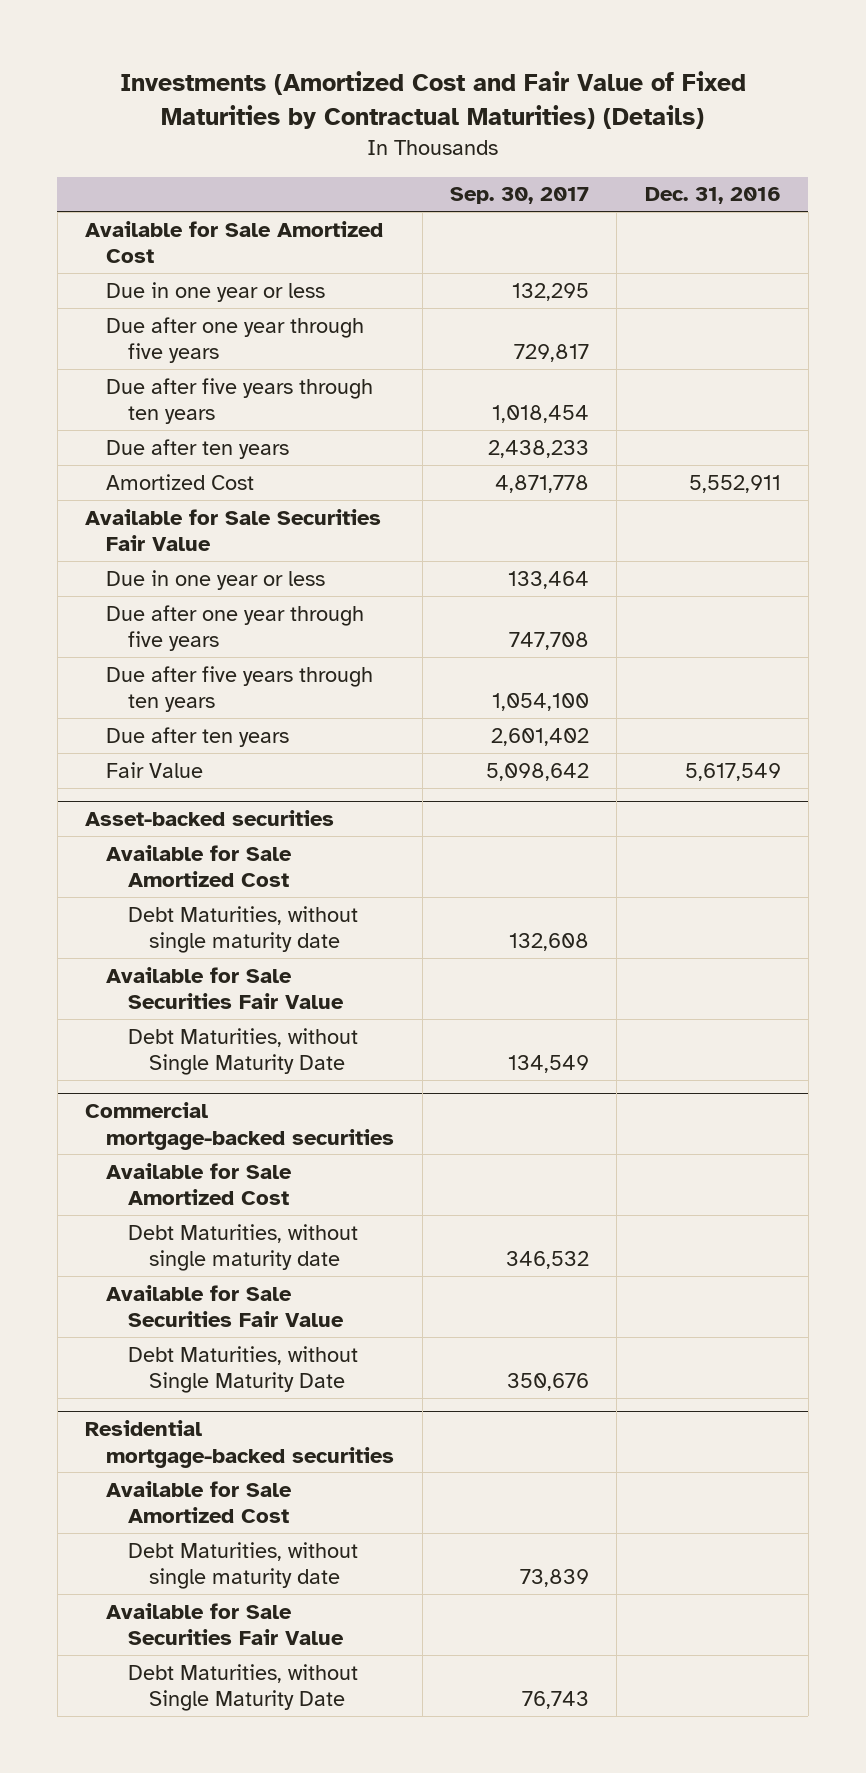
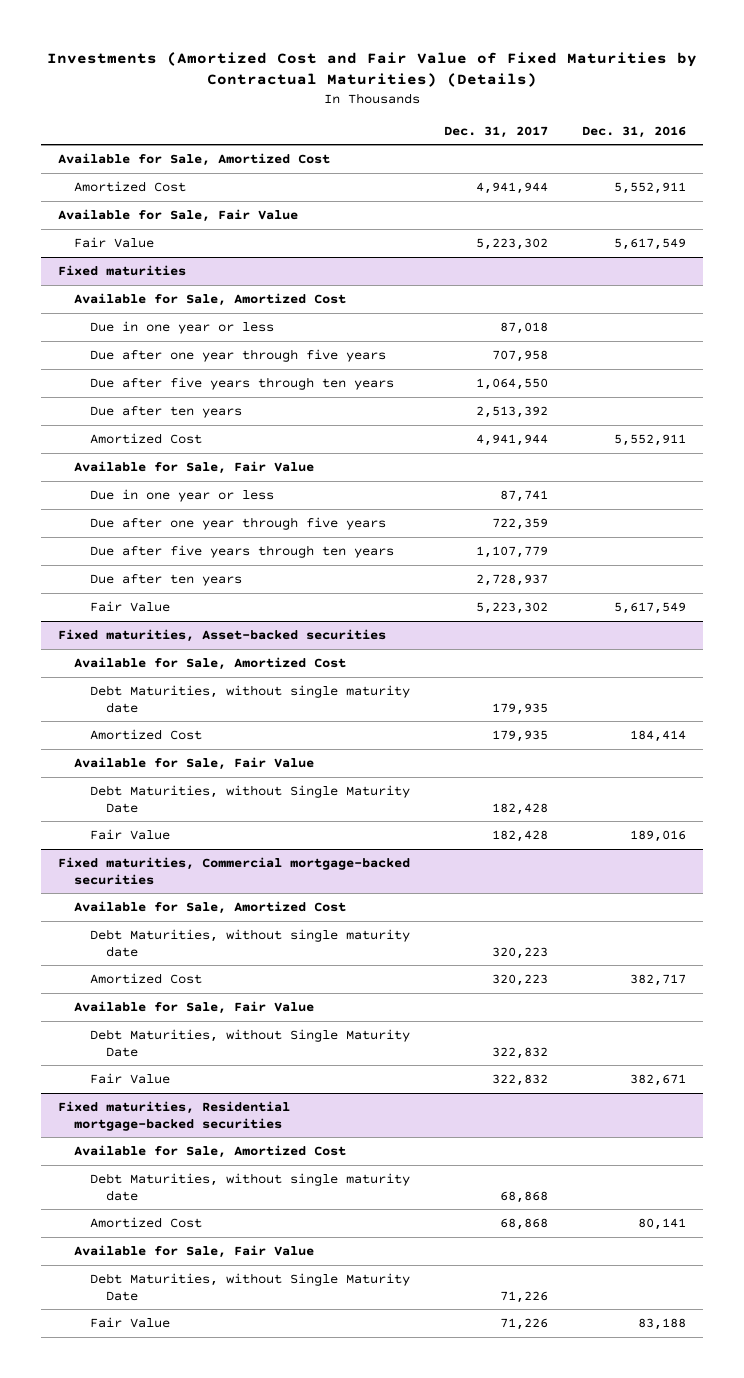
- | Sep. 30, 2017 | Dec. 31, 2016
+ | Dec. 31, 2017 | Dec. 31, 2016
- Available for Sale Amortized Cost
- Due in one year or less | 132,295 |
- Due after one year through five years | 729,817 |
- Due after five years through ten years | 1,018,454 |
- Due after ten years | 2,438,233 |
+ Available for Sale, Amortized Cost
- Available for Sale Securities Fair Value
- Due in one year or less | 133,464 |
- Due after one year through five years | 747,708 |
- Due after five years through ten years | 1,054,100 |
- Due after ten years | 2,601,402 |
+ Available for Sale, Fair Value
- Asset-backed securities
- Available for Sale Amortized Cost
+ Fixed maturities
+ Available for Sale, Amortized Cost
+ Due in one year or less | 87,018 |
+ Due after one year through five years | 707,958 |
+ Due after five years through ten years | 1,064,550 |
+ Due after ten years | 2,513,392 |
+ Amortized Cost | 4,941,944 | 5,552,911
+ Available for Sale, Fair Value
+ Due in one year or less | 87,741 |
+ Due after one year through five years | 722,359 |
+ Due after five years through ten years | 1,107,779 |
+ Due after ten years | 2,728,937 |
+ Fair Value | 5,223,302 | 5,617,549
+ Fixed maturities, Asset-backed securities
+ Available for Sale, Amortized Cost
- Available for Sale Securities Fair Value
+ Amortized Cost | 179,935 | 184,414
+ Available for Sale, Fair Value
- Commercial mortgage-backed securities
- Available for Sale Amortized Cost
+ Fair Value | 182,428 | 189,016
+ Fixed maturities, Commercial mortgage-backed securities
+ Available for Sale, Amortized Cost
- Available for Sale Securities Fair Value
+ Amortized Cost | 320,223 | 382,717
+ Available for Sale, Fair Value
- Residential mortgage-backed securities
- Available for Sale Amortized Cost
+ Fair Value | 322,832 | 382,671
+ Fixed maturities, Residential mortgage-backed securities
+ Available for Sale, Amortized Cost
- Available for Sale Securities Fair Value
+ Amortized Cost | 68,868 | 80,141
+ Available for Sale, Fair Value
+ Fair Value | 71,226 | 83,188

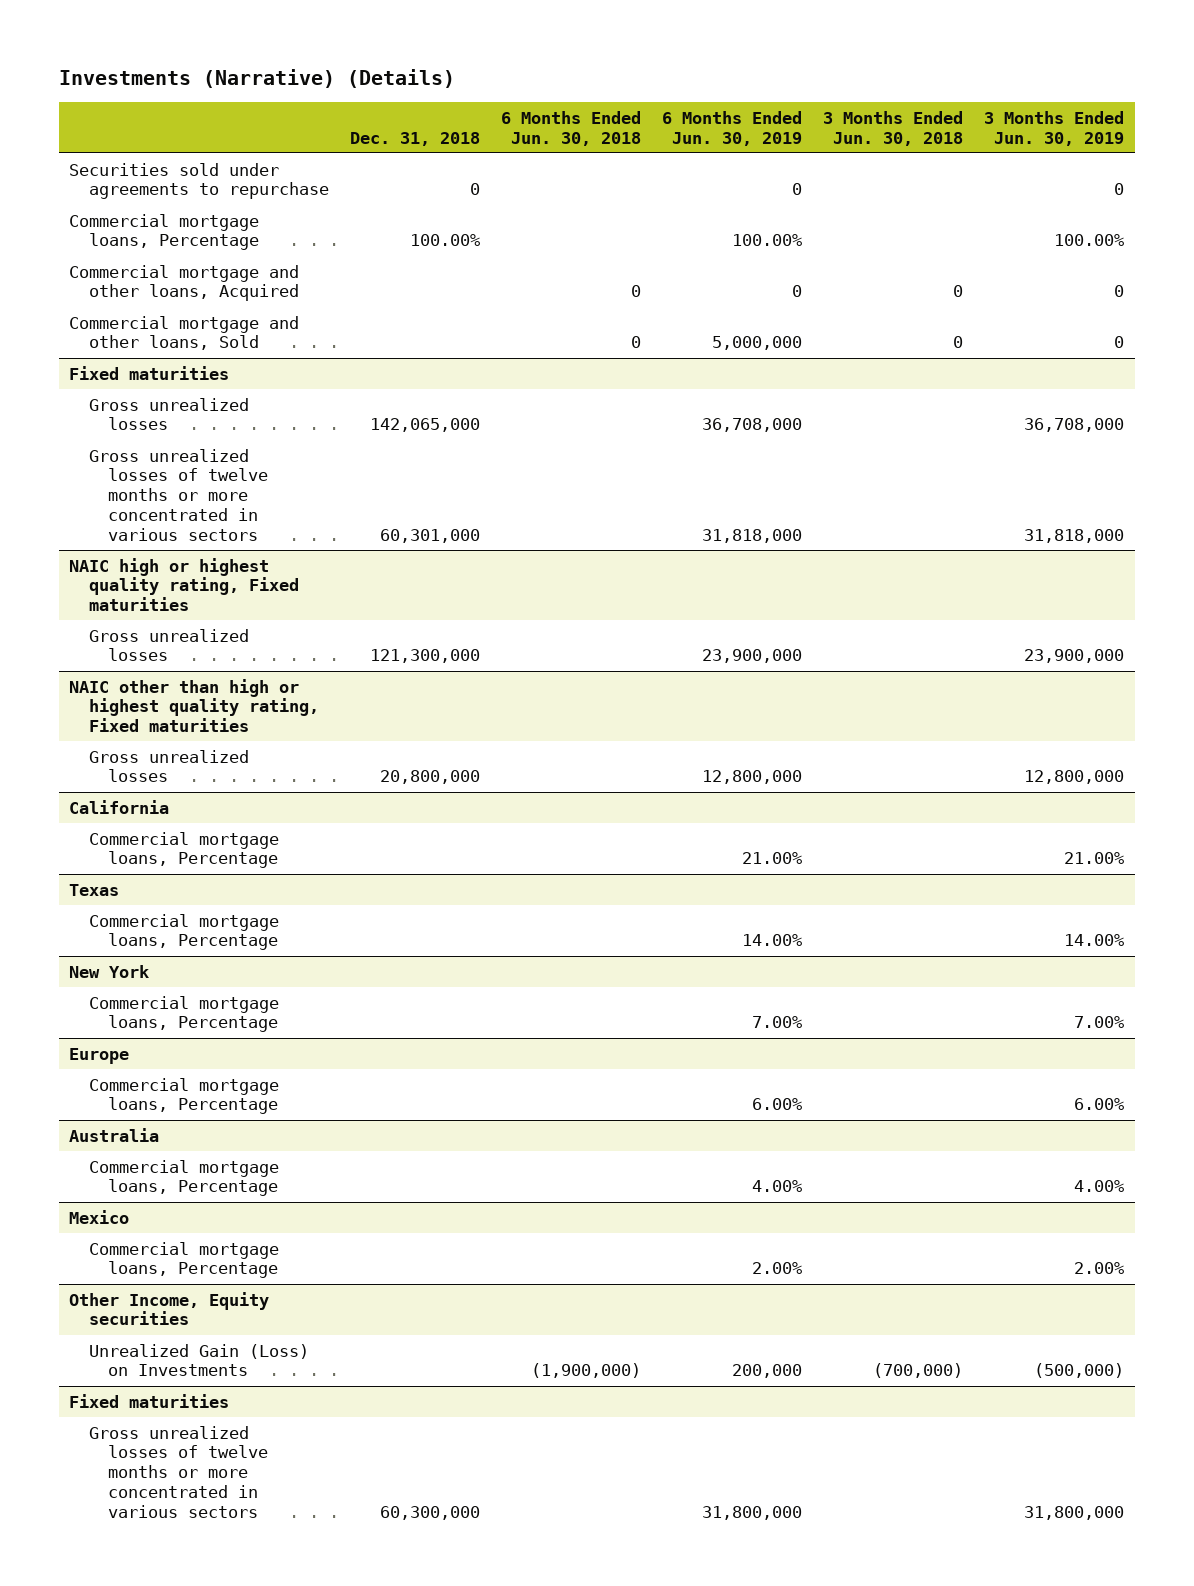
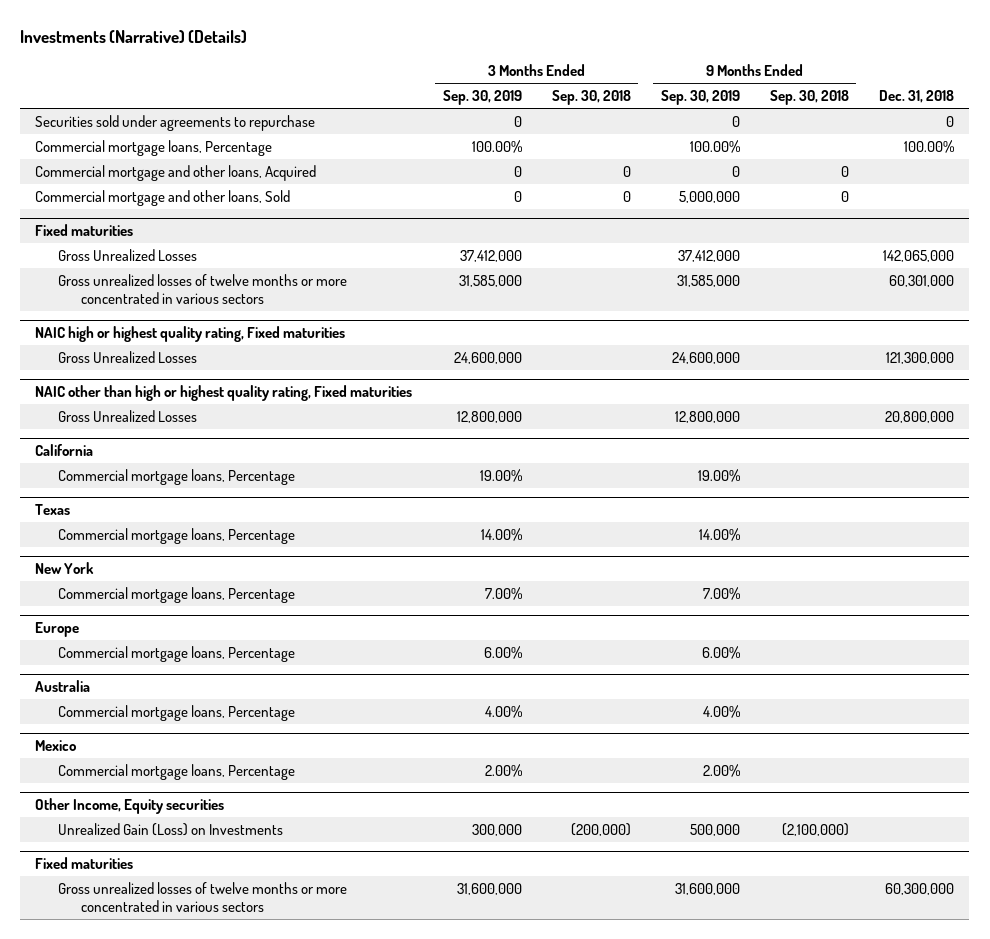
- | Dec. 31, 2018 | 6 Months Ended Jun. 30, 2018 | 6 Months Ended Jun. 30, 2019 | 3 Months Ended Jun. 30, 2018 | 3 Months Ended Jun. 30, 2019
+ | 3 Months Ended Sep. 30, 2019 | 3 Months Ended Sep. 30, 2018 | 9 Months Ended Sep. 30, 2019 | 9 Months Ended Sep. 30, 2018 | Dec. 31, 2018
@ Fixed maturities
- Gross unrealized losses | 142,065,000 | | 36,708,000 | | 36,708,000
+ Gross Unrealized Losses | 37,412,000 | | 37,412,000 | | 142,065,000
@ NAIC high or highest quality rating, Fixed maturities
- Gross unrealized losses | 121,300,000 | | 23,900,000 | | 23,900,000
+ Gross Unrealized Losses | 24,600,000 | | 24,600,000 | | 121,300,000
@ NAIC other than high or highest quality rating, Fixed maturities
- Gross unrealized losses | 20,800,000 | | 12,800,000 | | 12,800,000
+ Gross Unrealized Losses | 12,800,000 | | 12,800,000 | | 20,800,000

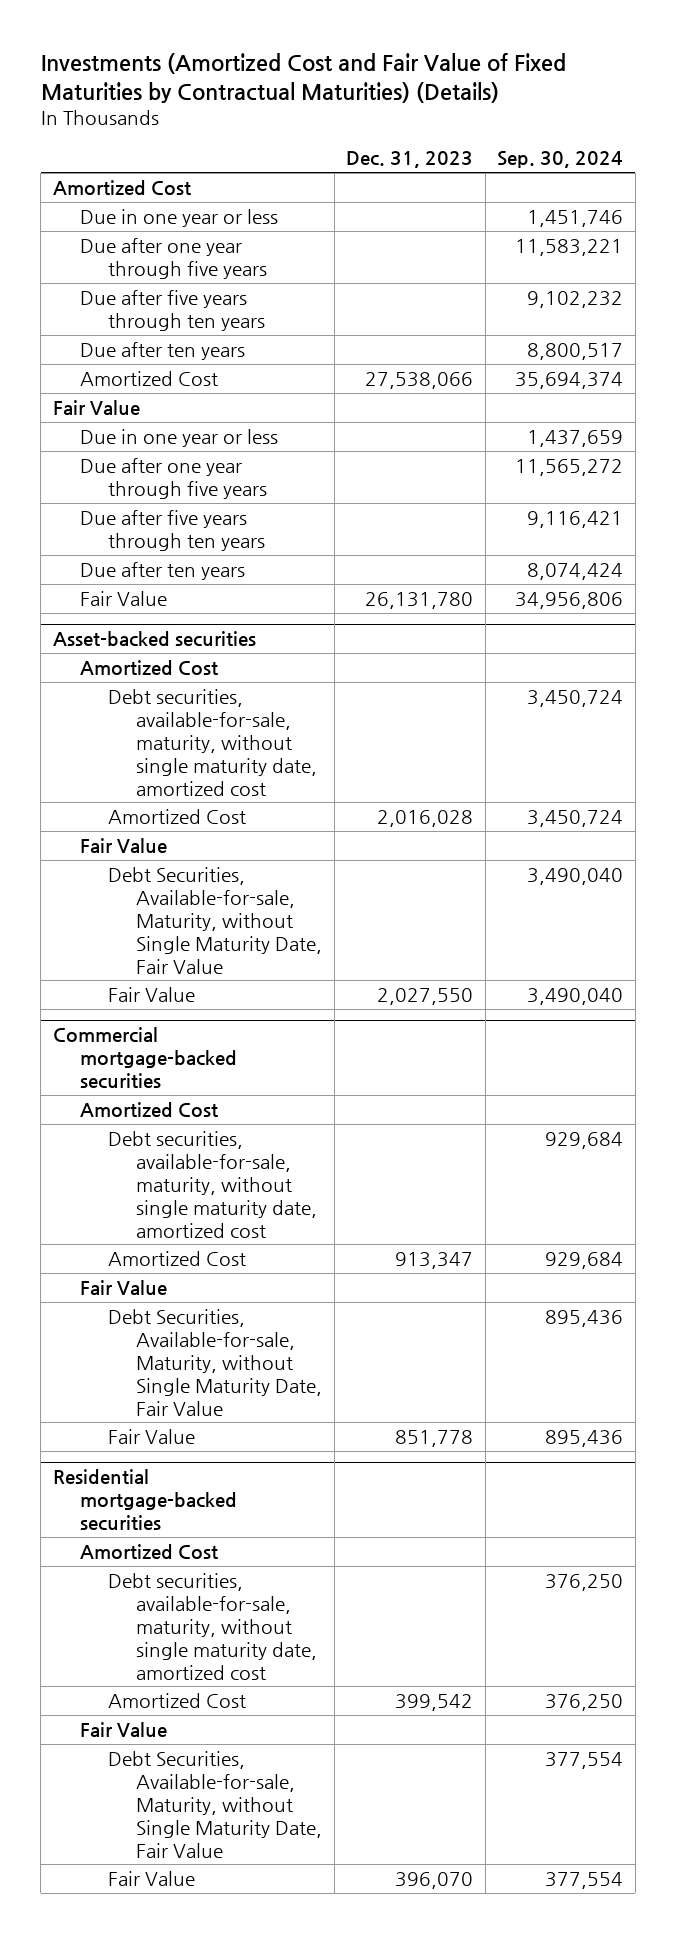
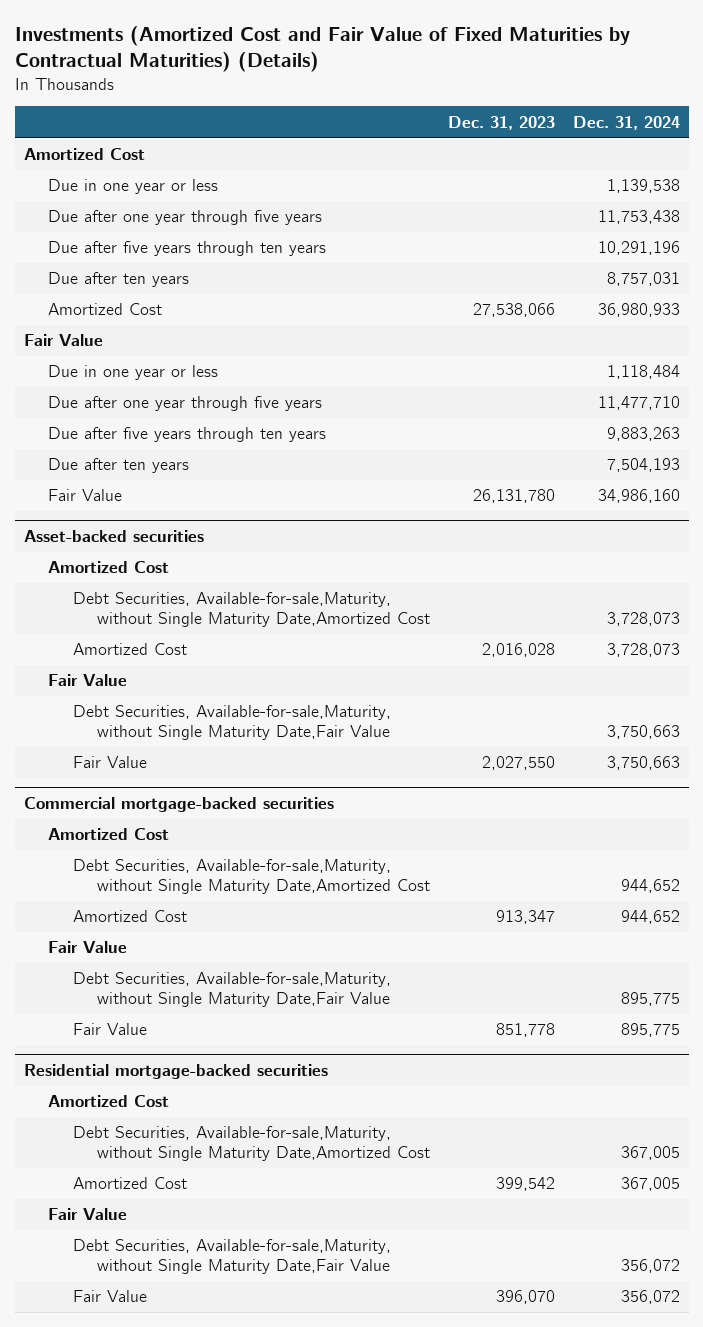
- | Dec. 31, 2023 | Sep. 30, 2024
+ | Dec. 31, 2023 | Dec. 31, 2024
@ Asset-backed securities
- Debt securities, available-for-sale, maturity, without single maturity date, amortized cost | | 3,450,724
+ Debt Securities, Available-for-sale,Maturity, without Single Maturity Date,Amortized Cost | | 3,728,073
- Debt Securities, Available-for-sale, Maturity, without Single Maturity Date, Fair Value | | 3,490,040
+ Debt Securities, Available-for-sale,Maturity, without Single Maturity Date,Fair Value | | 3,750,663
@ Commercial mortgage-backed securities
- Debt securities, available-for-sale, maturity, without single maturity date, amortized cost | | 929,684
+ Debt Securities, Available-for-sale,Maturity, without Single Maturity Date,Amortized Cost | | 944,652
- Debt Securities, Available-for-sale, Maturity, without Single Maturity Date, Fair Value | | 895,436
+ Debt Securities, Available-for-sale,Maturity, without Single Maturity Date,Fair Value | | 895,775
@ Residential mortgage-backed securities
- Debt securities, available-for-sale, maturity, without single maturity date, amortized cost | | 376,250
+ Debt Securities, Available-for-sale,Maturity, without Single Maturity Date,Amortized Cost | | 367,005
- Debt Securities, Available-for-sale, Maturity, without Single Maturity Date, Fair Value | | 377,554
+ Debt Securities, Available-for-sale,Maturity, without Single Maturity Date,Fair Value | | 356,072

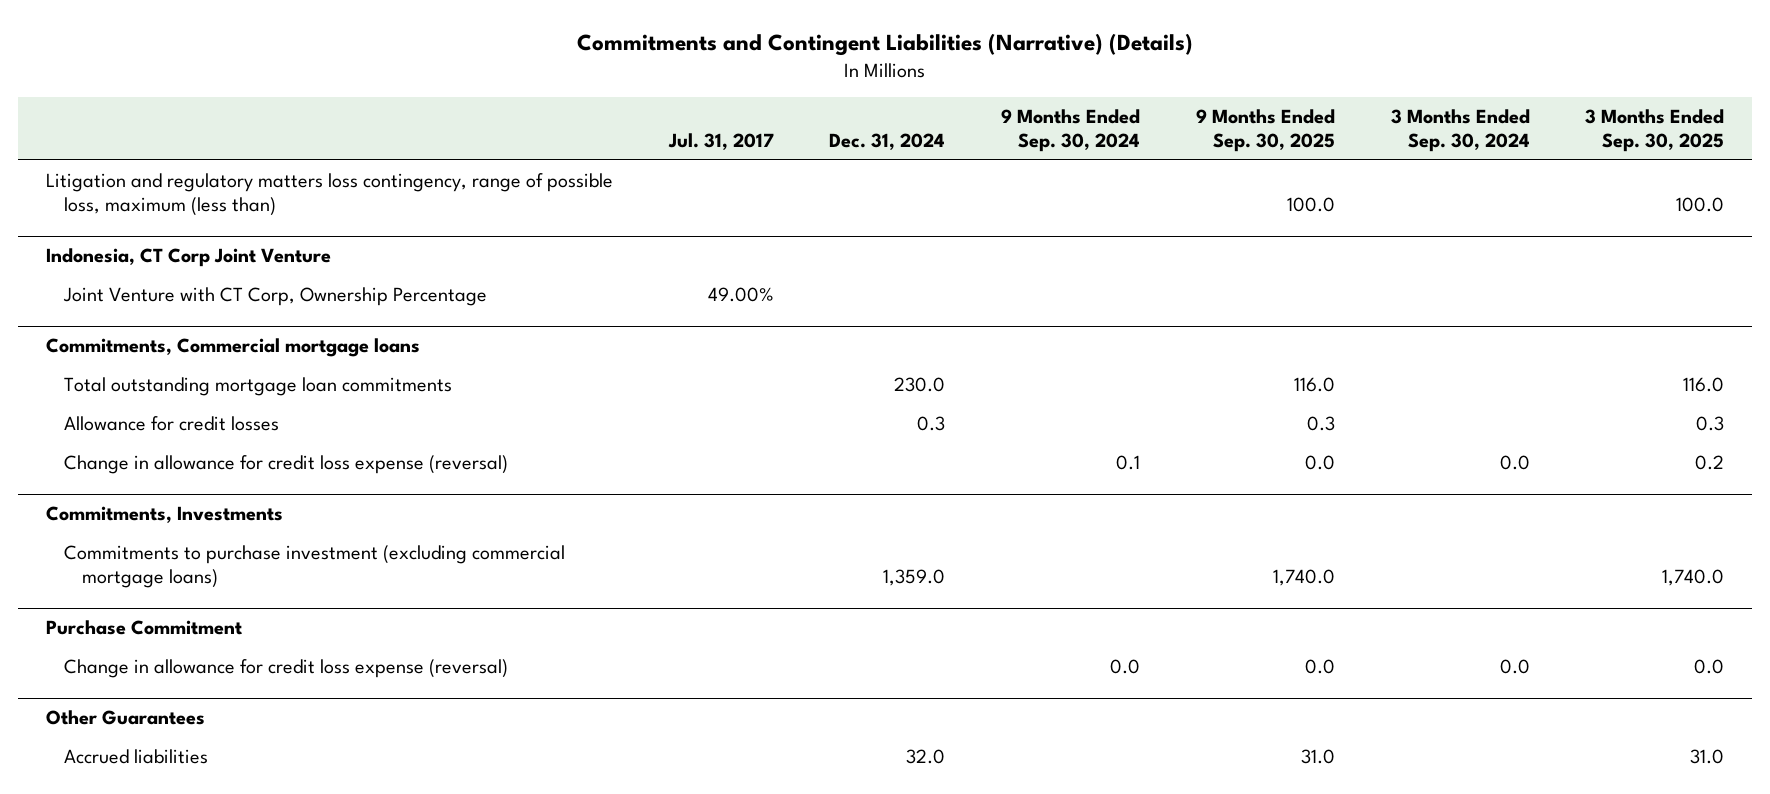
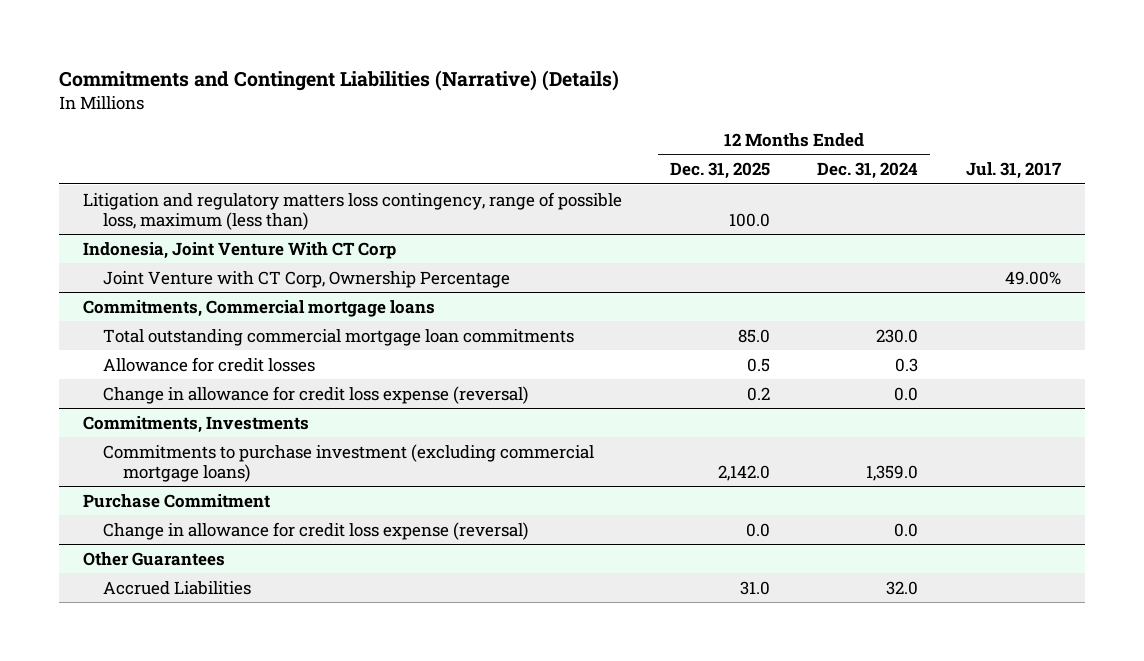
- | Jul. 31, 2017 | Dec. 31, 2024 | 9 Months Ended Sep. 30, 2024 | 9 Months Ended Sep. 30, 2025 | 3 Months Ended Sep. 30, 2024 | 3 Months Ended Sep. 30, 2025
+ | 12 Months Ended Dec. 31, 2025 | 12 Months Ended Dec. 31, 2024 | Jul. 31, 2017
- Indonesia, CT Corp Joint Venture
+ Indonesia, Joint Venture With CT Corp
@ Commitments, Commercial mortgage loans
- Total outstanding mortgage loan commitments | | 230.0 | | 116.0 | | 116.0
+ Total outstanding commercial mortgage loan commitments | 85.0 | 230.0 |
@ Other Guarantees
- Accrued liabilities | | 32.0 | | 31.0 | | 31.0
+ Accrued Liabilities | 31.0 | 32.0 |

